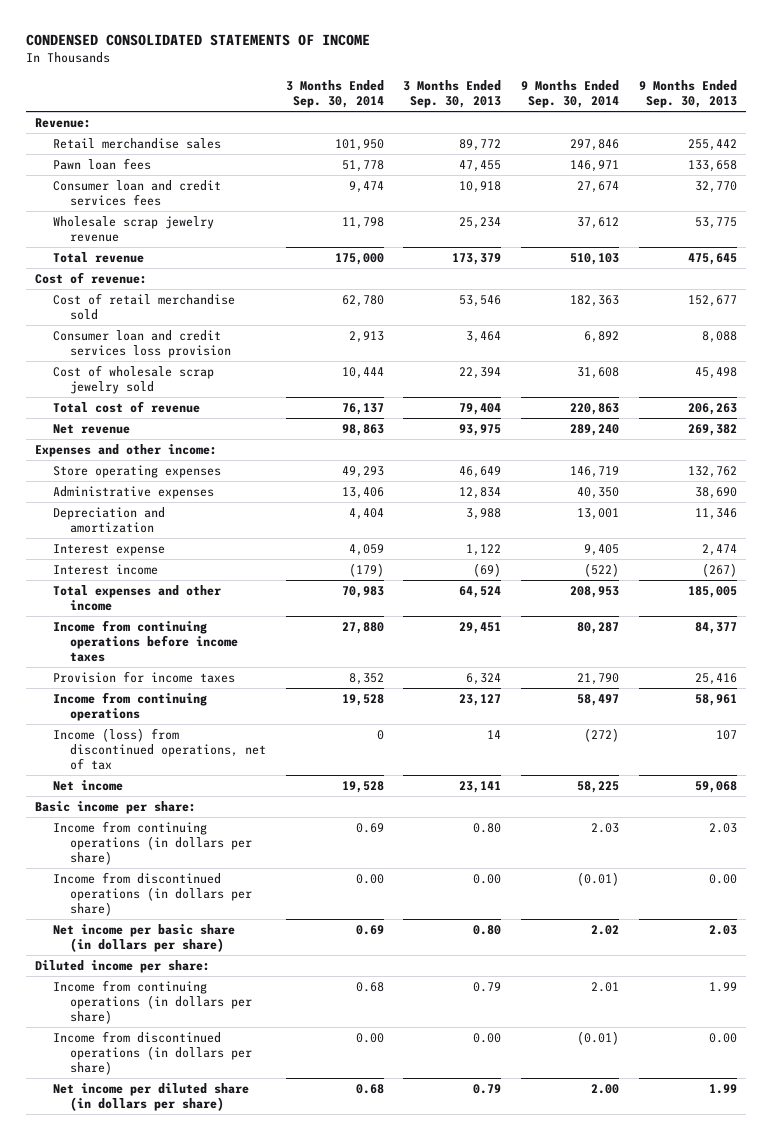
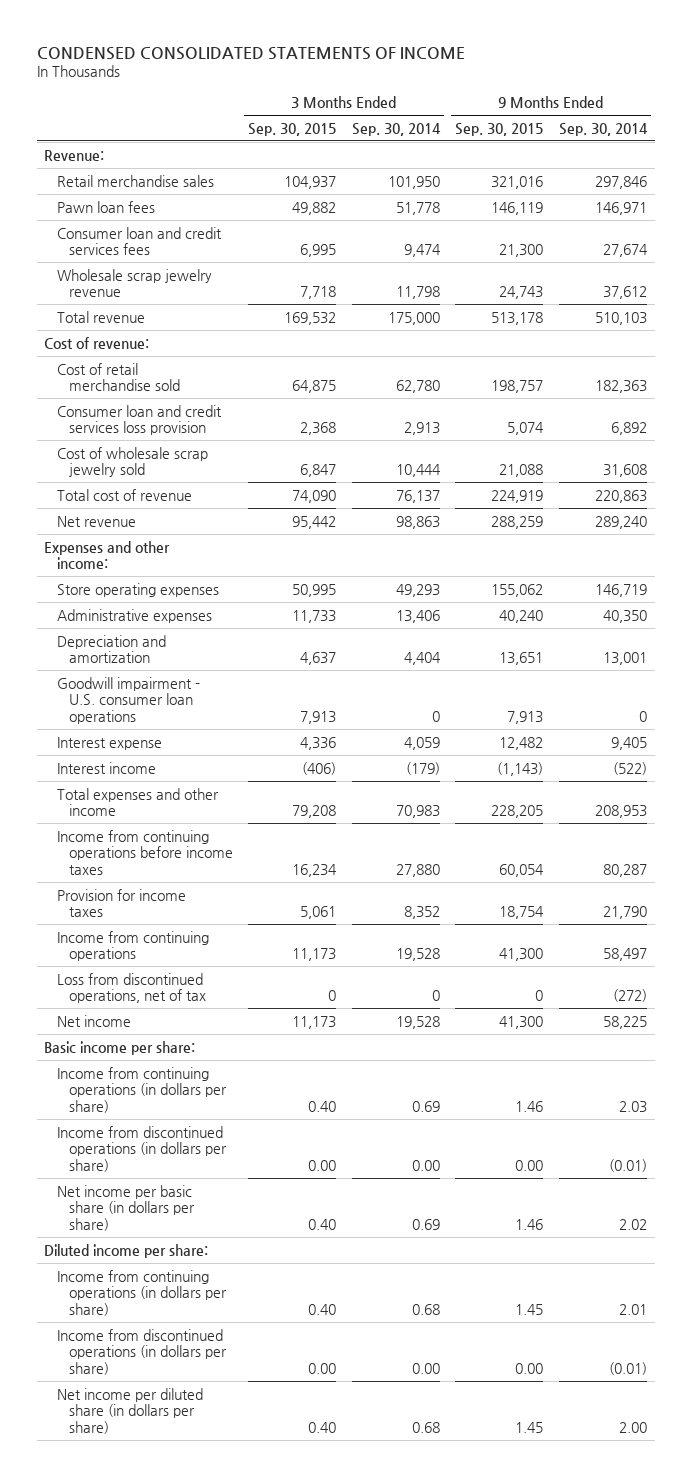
- | 3 Months Ended Sep. 30, 2014 | 3 Months Ended Sep. 30, 2013 | 9 Months Ended Sep. 30, 2014 | 9 Months Ended Sep. 30, 2013
+ | 3 Months Ended Sep. 30, 2015 | 3 Months Ended Sep. 30, 2014 | 9 Months Ended Sep. 30, 2015 | 9 Months Ended Sep. 30, 2014
+ Goodwill impairment - U.S. consumer loan operations | 7,913 | 0 | 7,913 | 0
- Income (loss) from discontinued operations, net of tax | 0 | 14 | (272) | 107
+ Loss from discontinued operations, net of tax | 0 | 0 | 0 | (272)

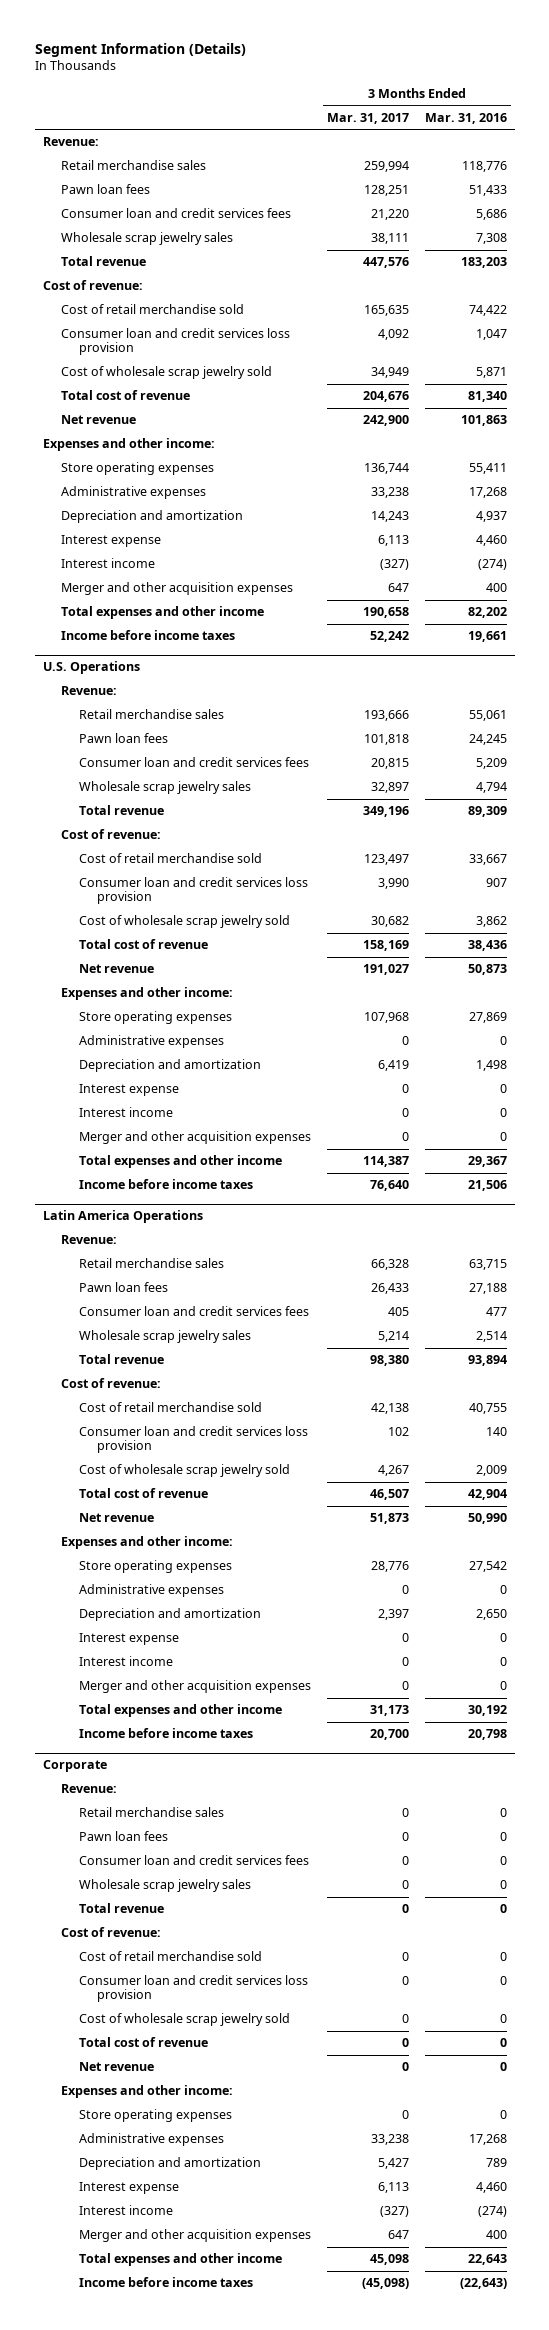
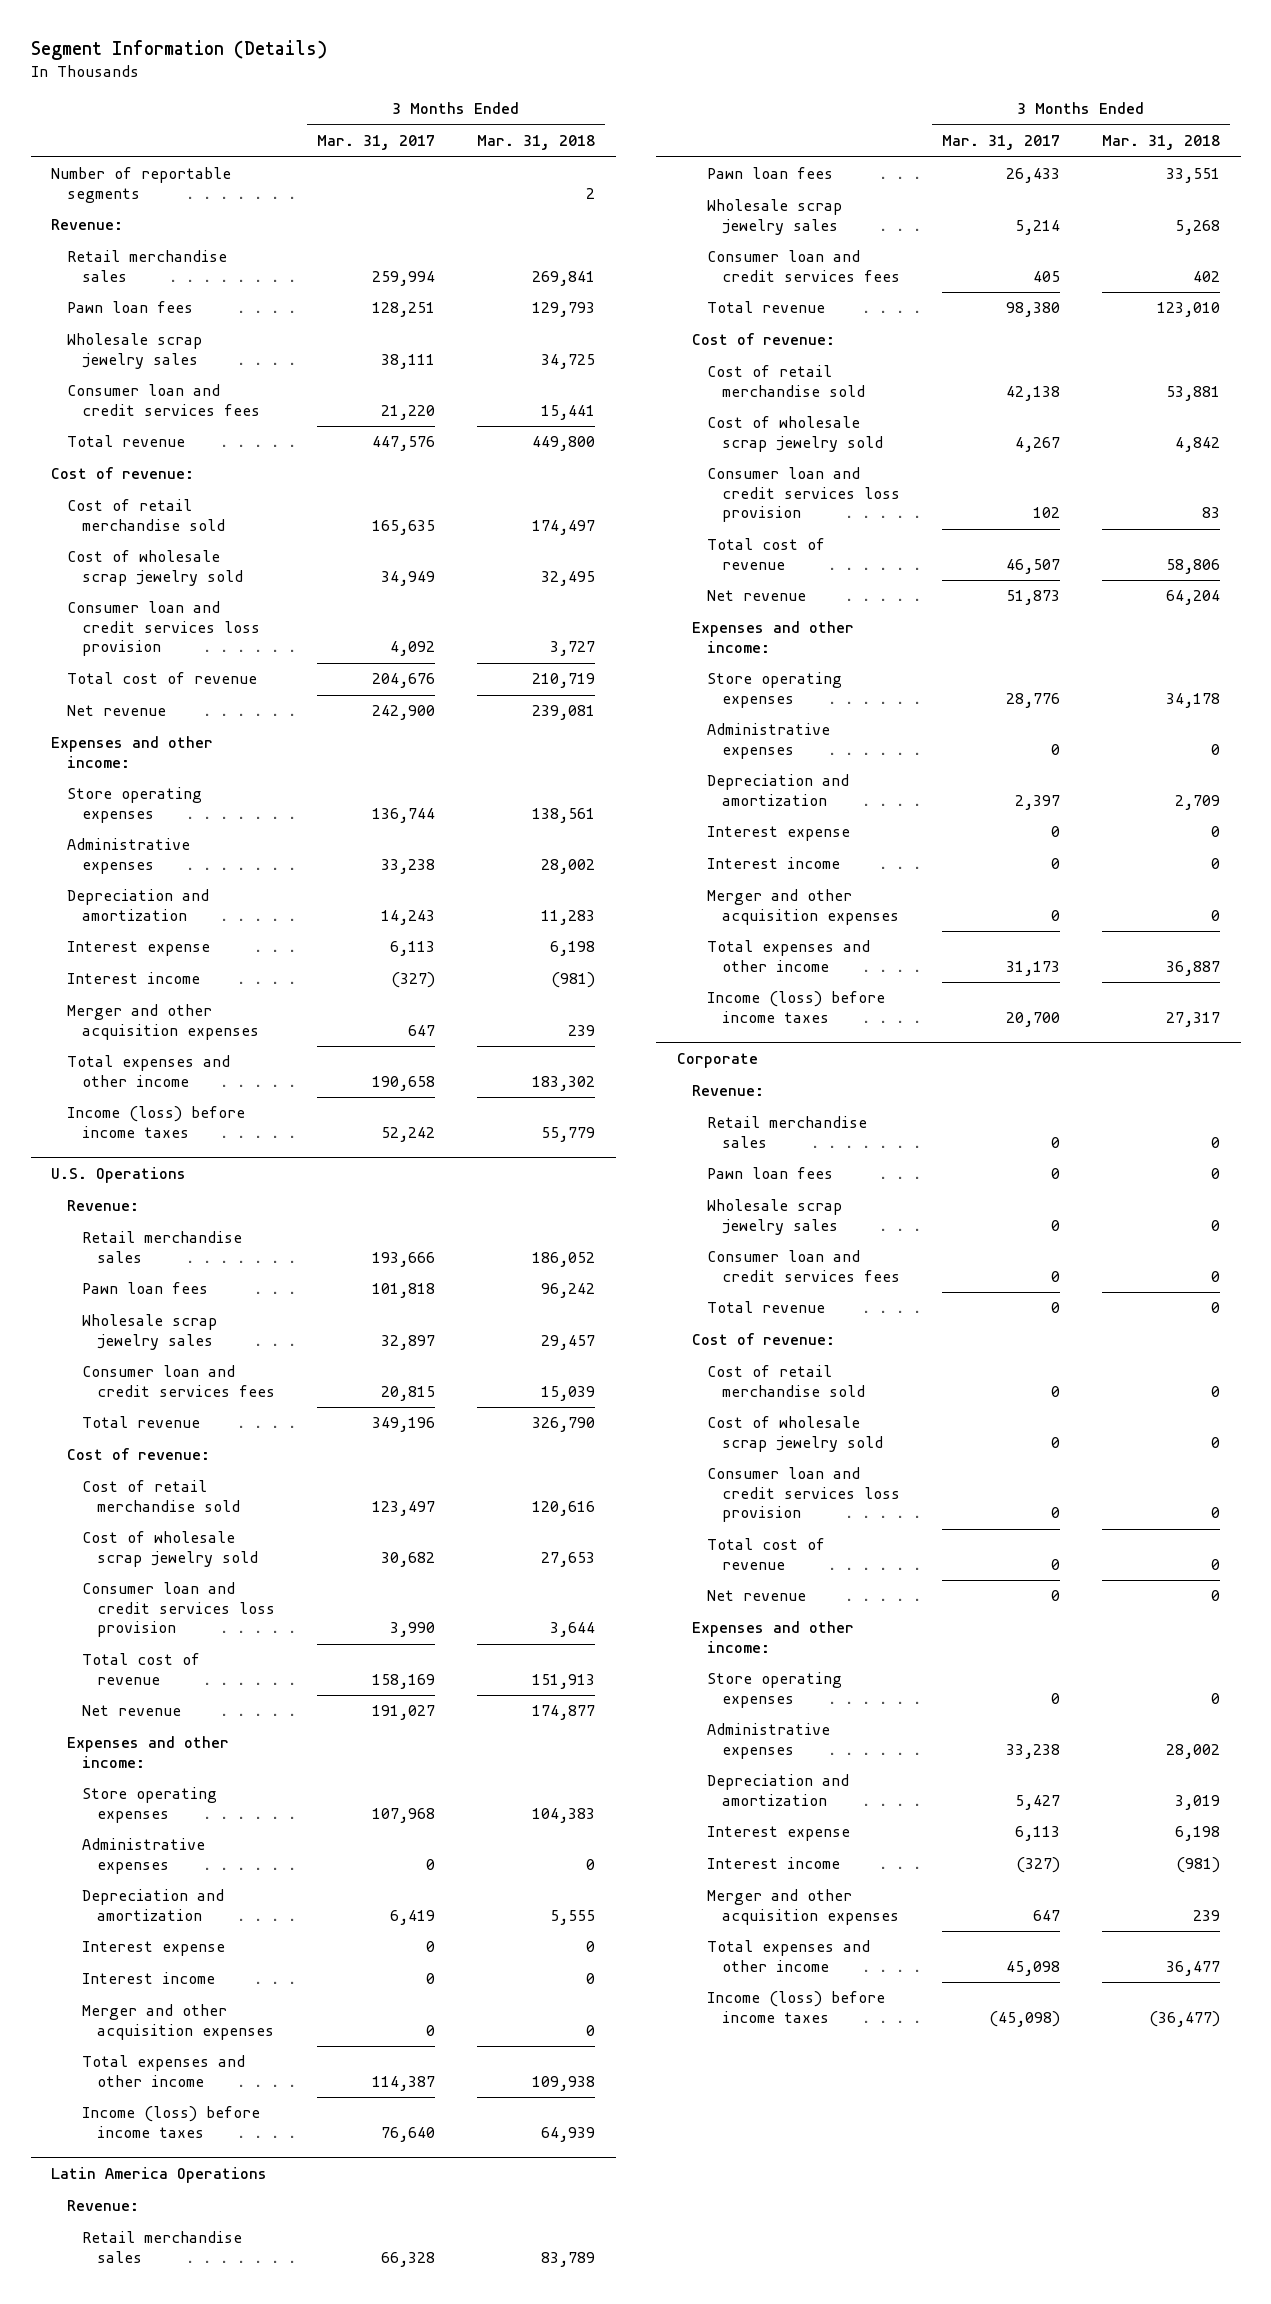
- | 3 Months Ended Mar. 31, 2017 | 3 Months Ended Mar. 31, 2016
+ | 3 Months Ended Mar. 31, 2017 | 3 Months Ended Mar. 31, 2018
+ Number of reportable segments | | 2
moved down: Consumer loan and credit services fees | 21,220 | 15,441
moved down: Consumer loan and credit services loss provision | 4,092 | 3,727
- Income before income taxes | 52,242 | 19,661
+ Income (loss) before income taxes | 52,242 | 55,779
@ U.S. Operations
moved down: Consumer loan and credit services fees | 20,815 | 15,039
moved down: Consumer loan and credit services loss provision | 3,990 | 3,644
- Income before income taxes | 76,640 | 21,506
+ Income (loss) before income taxes | 76,640 | 64,939
@ Latin America Operations
moved down: Consumer loan and credit services fees | 405 | 402
moved down: Consumer loan and credit services loss provision | 102 | 83
- Income before income taxes | 20,700 | 20,798
+ Income (loss) before income taxes | 20,700 | 27,317
@ Corporate
moved down: Consumer loan and credit services fees | 0 | 0
moved down: Consumer loan and credit services loss provision | 0 | 0
- Income before income taxes | (45,098) | (22,643)
+ Income (loss) before income taxes | (45,098) | (36,477)

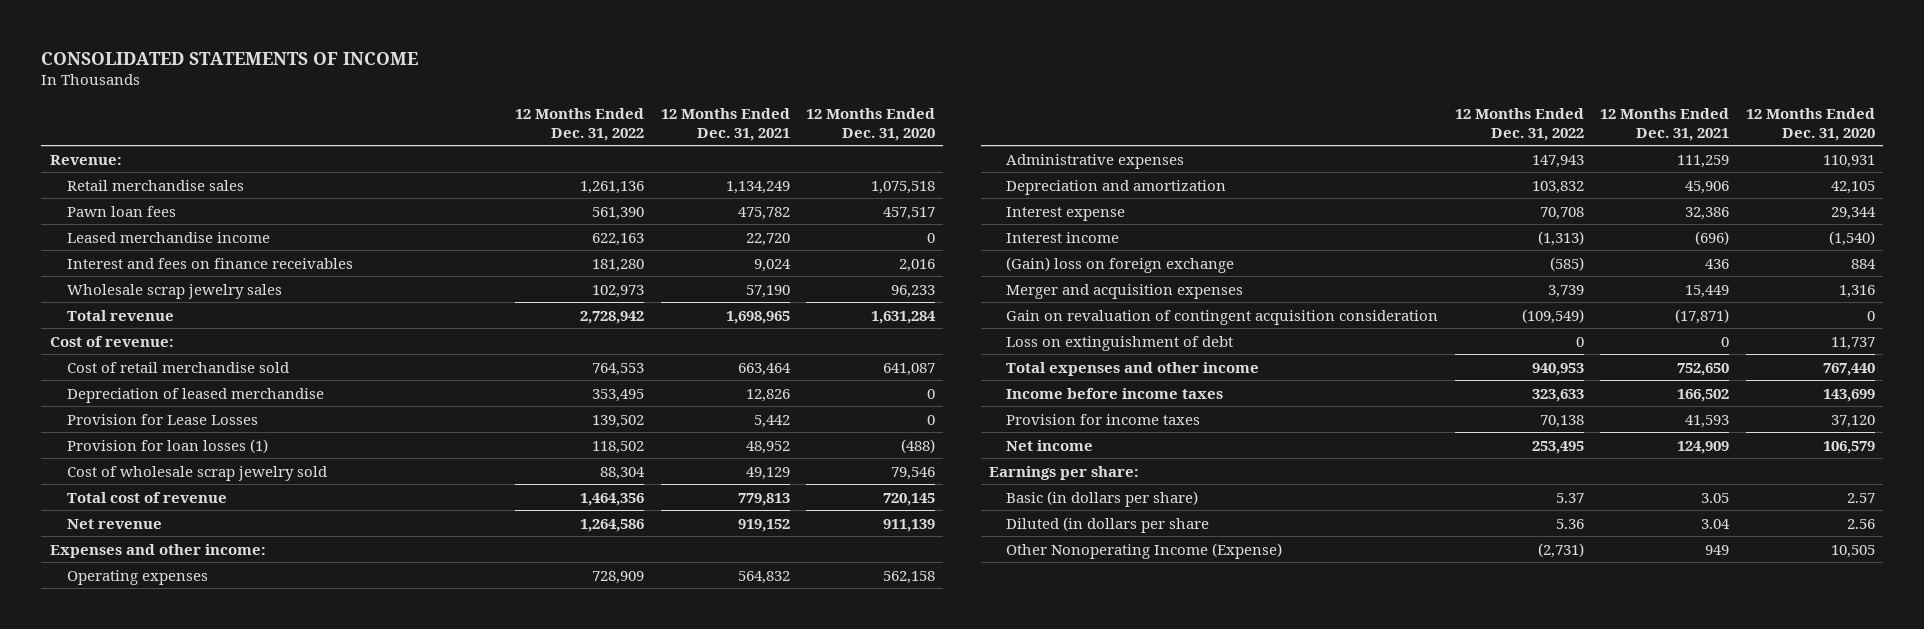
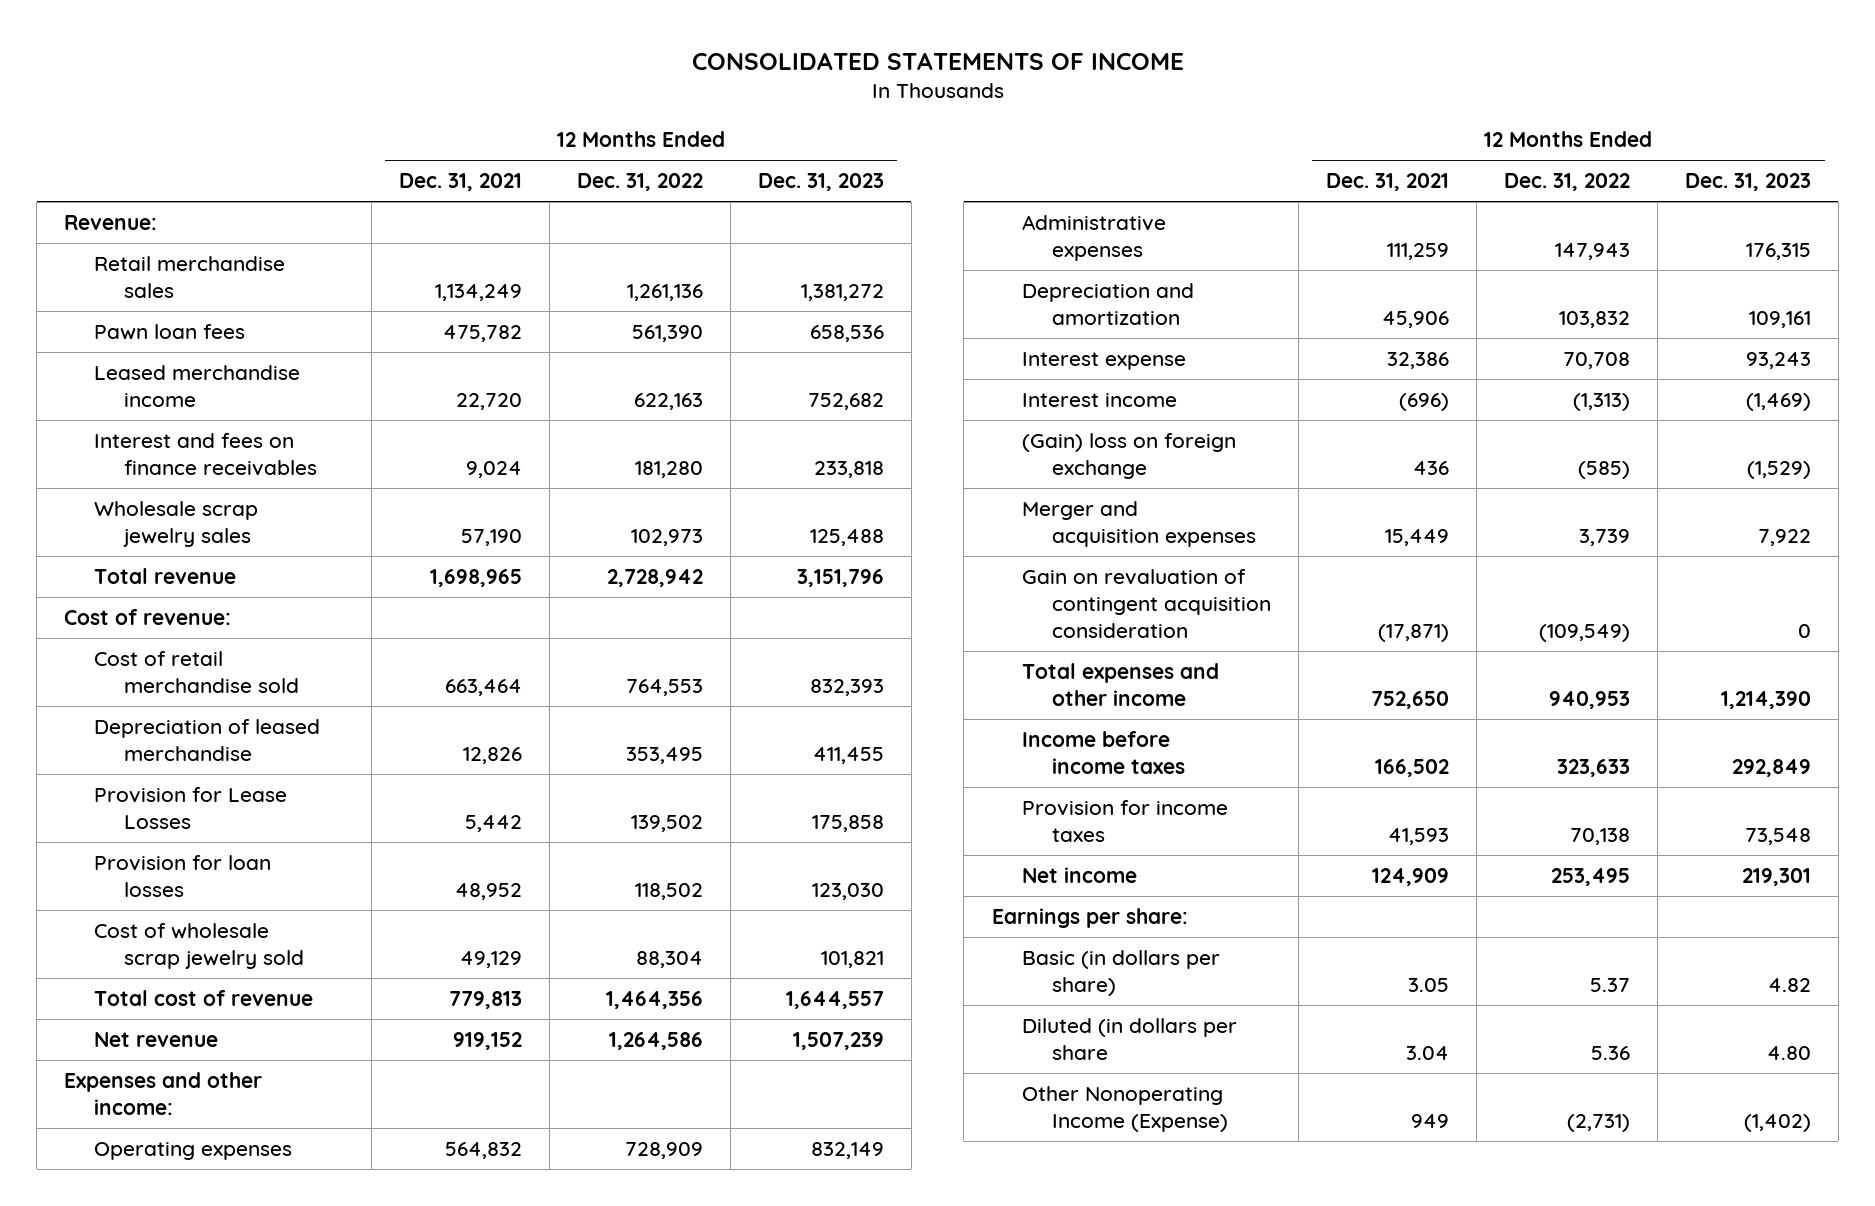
- | 12 Months Ended Dec. 31, 2022 | 12 Months Ended Dec. 31, 2021 | 12 Months Ended Dec. 31, 2020
+ | 12 Months Ended Dec. 31, 2021 | 12 Months Ended Dec. 31, 2022 | 12 Months Ended Dec. 31, 2023
- Provision for loan losses (1) | 118,502 | 48,952 | (488)
+ Provision for loan losses | 48,952 | 118,502 | 123,030
- Loss on extinguishment of debt | 0 | 0 | 11,737

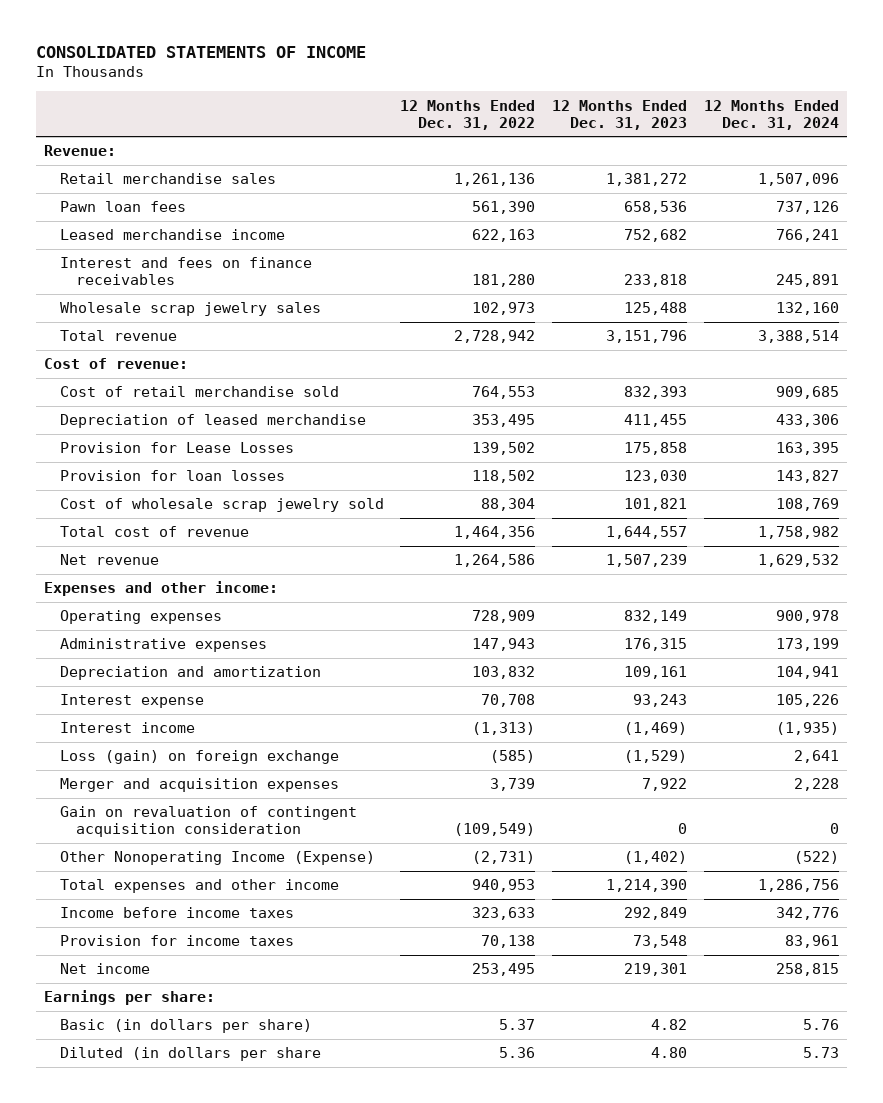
- | 12 Months Ended Dec. 31, 2021 | 12 Months Ended Dec. 31, 2022 | 12 Months Ended Dec. 31, 2023
+ | 12 Months Ended Dec. 31, 2022 | 12 Months Ended Dec. 31, 2023 | 12 Months Ended Dec. 31, 2024
- (Gain) loss on foreign exchange | 436 | (585) | (1,529)
+ Loss (gain) on foreign exchange | (585) | (1,529) | 2,641
moved up: Other Nonoperating Income (Expense) | (2,731) | (1,402) | (522)

